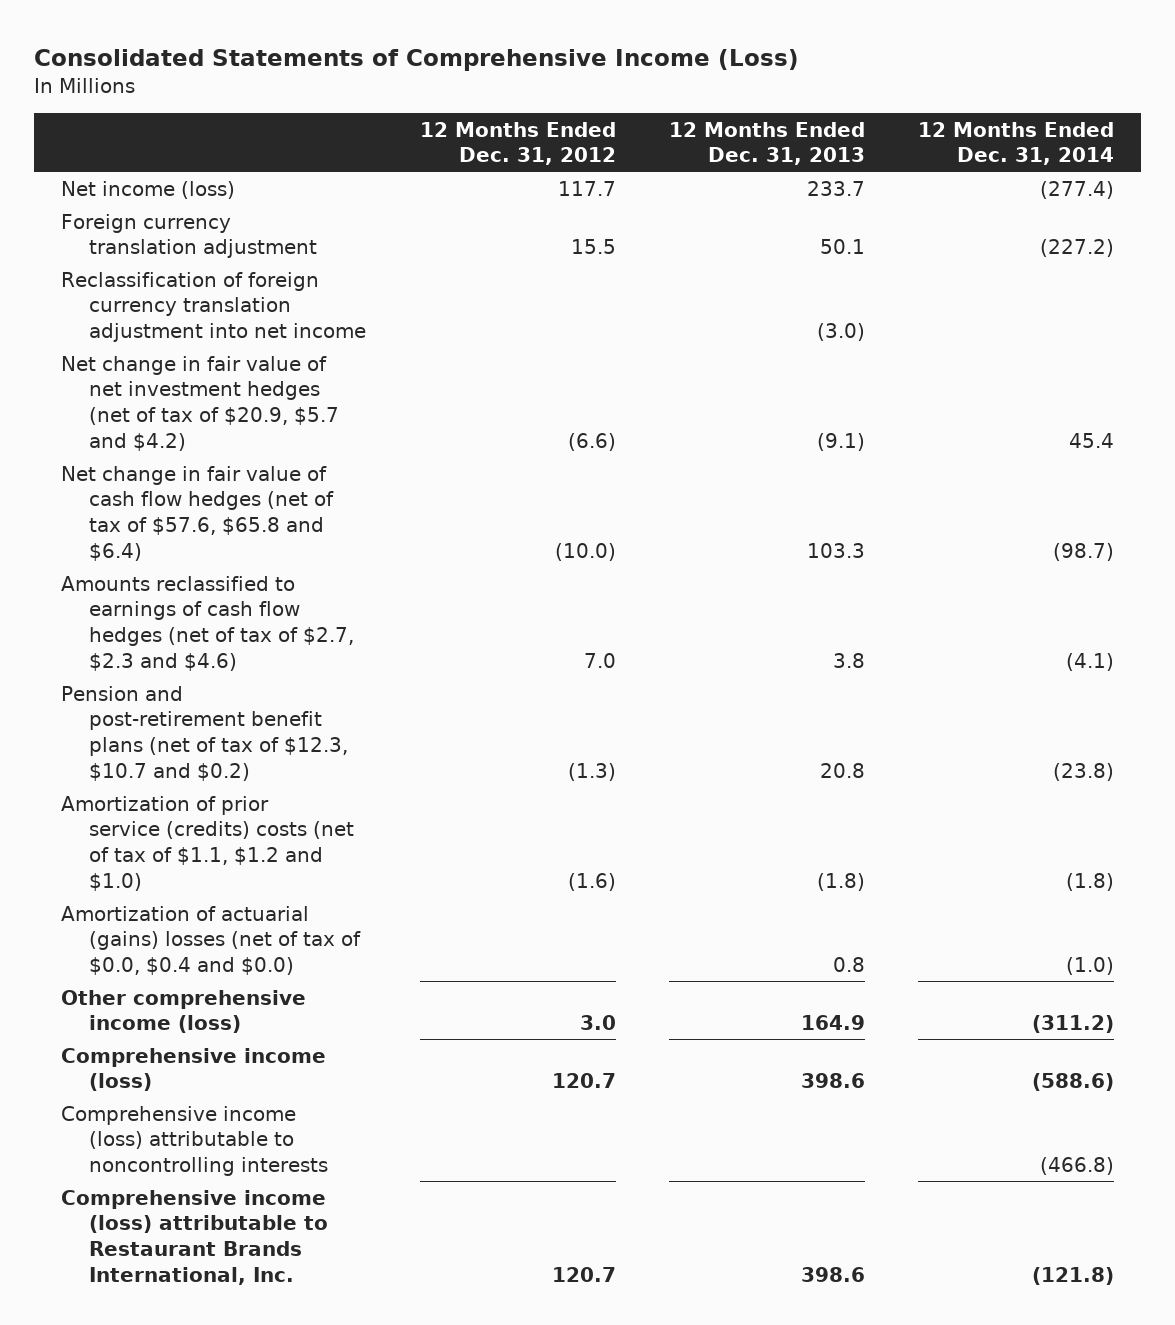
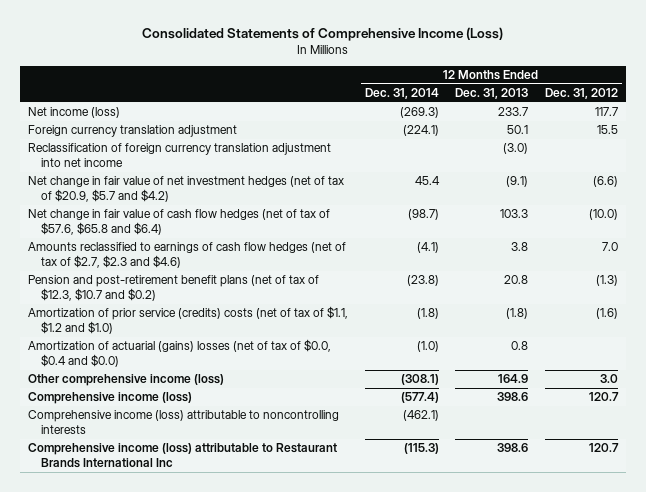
- | 12 Months Ended Dec. 31, 2012 | 12 Months Ended Dec. 31, 2013 | 12 Months Ended Dec. 31, 2014
+ | 12 Months Ended Dec. 31, 2014 | 12 Months Ended Dec. 31, 2013 | 12 Months Ended Dec. 31, 2012
- Net income (loss) | 117.7 | 233.7 | (277.4)
- Foreign currency translation adjustment | 15.5 | 50.1 | (227.2)
+ Net income (loss) | (269.3) | 233.7 | 117.7
+ Foreign currency translation adjustment | (224.1) | 50.1 | 15.5
- Other comprehensive income (loss) | 3.0 | 164.9 | (311.2)
- Comprehensive income (loss) | 120.7 | 398.6 | (588.6)
- Comprehensive income (loss) attributable to noncontrolling interests | | | (466.8)
- Comprehensive income (loss) attributable to Restaurant Brands International, Inc. | 120.7 | 398.6 | (121.8)
+ Other comprehensive income (loss) | (308.1) | 164.9 | 3.0
+ Comprehensive income (loss) | (577.4) | 398.6 | 120.7
+ Comprehensive income (loss) attributable to noncontrolling interests | (462.1) | |
+ Comprehensive income (loss) attributable to Restaurant Brands International Inc | (115.3) | 398.6 | 120.7

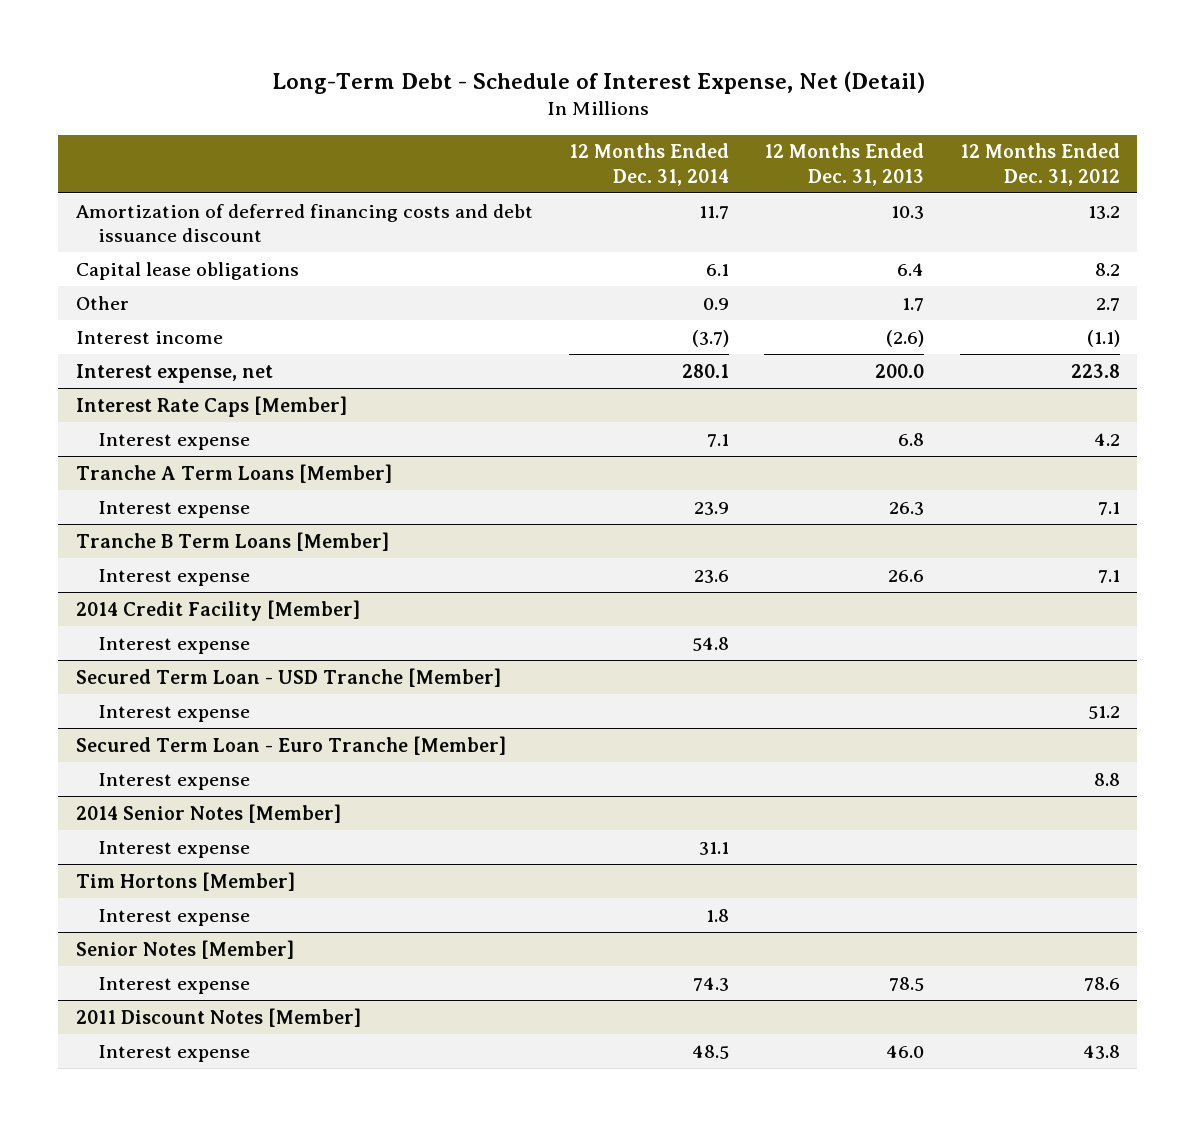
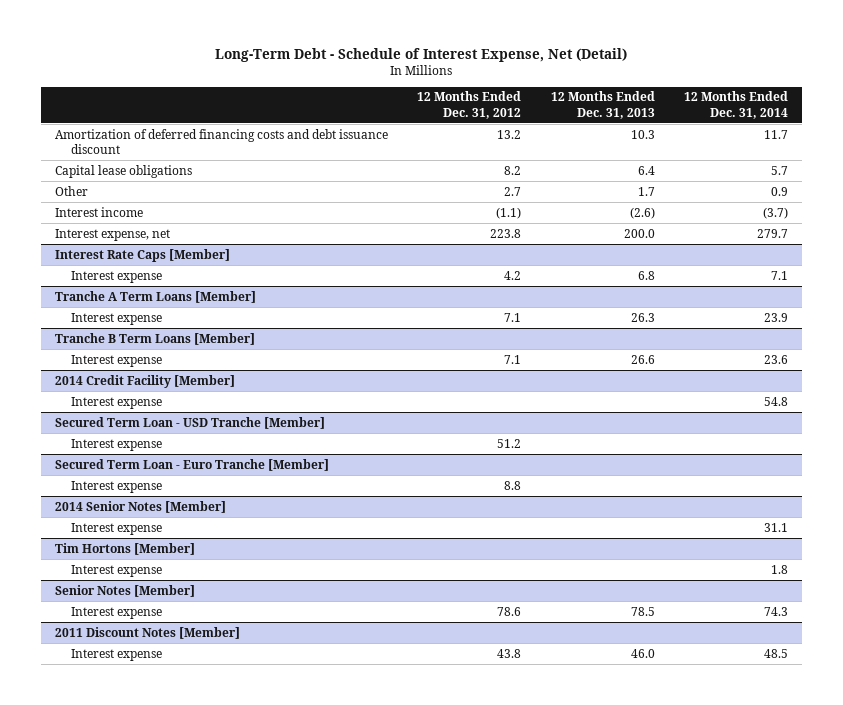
- | 12 Months Ended Dec. 31, 2014 | 12 Months Ended Dec. 31, 2013 | 12 Months Ended Dec. 31, 2012
+ | 12 Months Ended Dec. 31, 2012 | 12 Months Ended Dec. 31, 2013 | 12 Months Ended Dec. 31, 2014
- Capital lease obligations | 6.1 | 6.4 | 8.2
+ Capital lease obligations | 8.2 | 6.4 | 5.7
- Interest expense, net | 280.1 | 200.0 | 223.8
+ Interest expense, net | 223.8 | 200.0 | 279.7

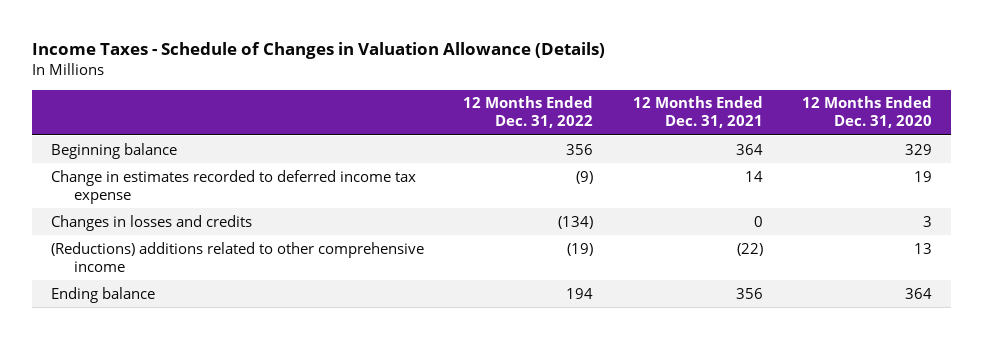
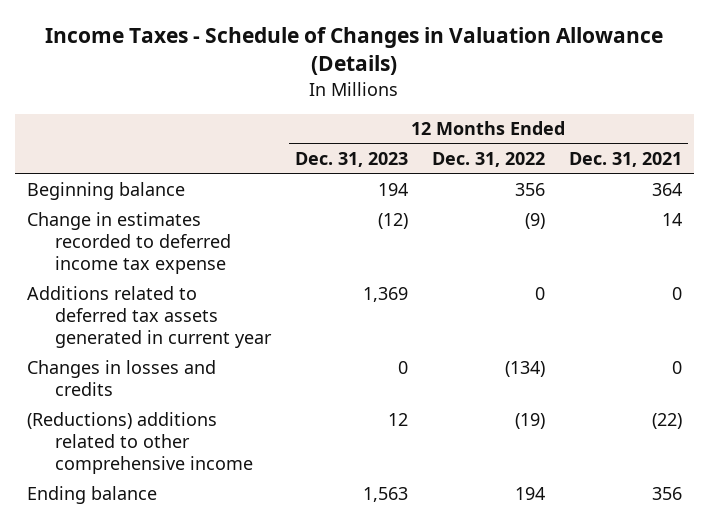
- | 12 Months Ended Dec. 31, 2022 | 12 Months Ended Dec. 31, 2021 | 12 Months Ended Dec. 31, 2020
+ | 12 Months Ended Dec. 31, 2023 | 12 Months Ended Dec. 31, 2022 | 12 Months Ended Dec. 31, 2021
+ Additions related to deferred tax assets generated in current year | 1,369 | 0 | 0

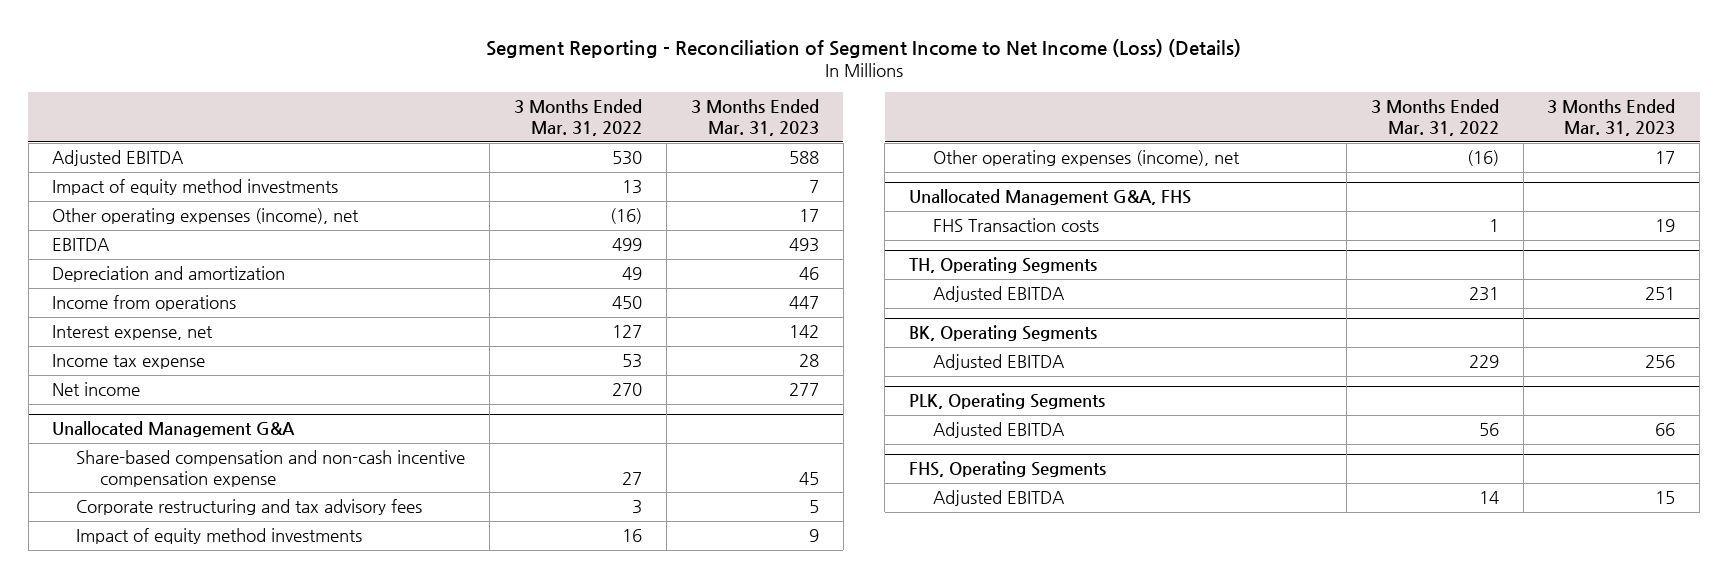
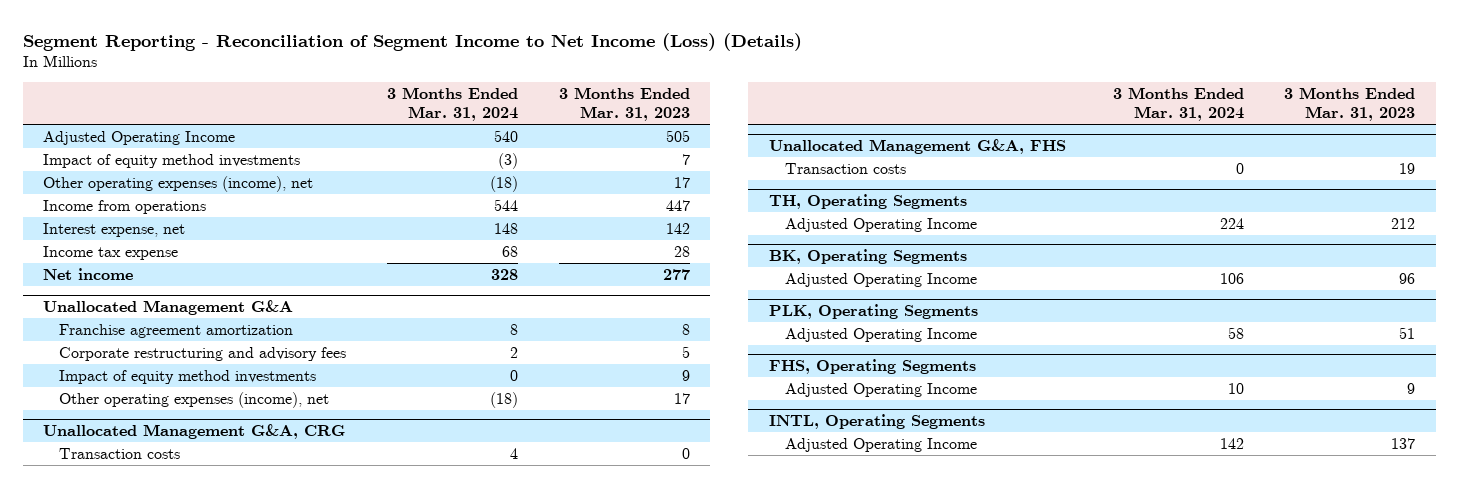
- | 3 Months Ended Mar. 31, 2022 | 3 Months Ended Mar. 31, 2023
+ | 3 Months Ended Mar. 31, 2024 | 3 Months Ended Mar. 31, 2023
- Adjusted EBITDA | 530 | 588
+ Adjusted Operating Income | 540 | 505
- EBITDA | 499 | 493
- Depreciation and amortization | 49 | 46
@ Unallocated Management G&A
- Share-based compensation and non-cash incentive compensation expense | 27 | 45
- Corporate restructuring and tax advisory fees | 3 | 5
+ Franchise agreement amortization | 8 | 8
+ Corporate restructuring and advisory fees | 2 | 5
+ Unallocated Management G&A, CRG
+ Transaction costs | 4 | 0
@ Unallocated Management G&A, FHS
- FHS Transaction costs | 1 | 19
+ Transaction costs | 0 | 19
@ TH, Operating Segments
- Adjusted EBITDA | 231 | 251
+ Adjusted Operating Income | 224 | 212
@ BK, Operating Segments
- Adjusted EBITDA | 229 | 256
+ Adjusted Operating Income | 106 | 96
@ PLK, Operating Segments
- Adjusted EBITDA | 56 | 66
+ Adjusted Operating Income | 58 | 51
@ FHS, Operating Segments
- Adjusted EBITDA | 14 | 15
+ Adjusted Operating Income | 10 | 9
+ INTL, Operating Segments
+ Adjusted Operating Income | 142 | 137

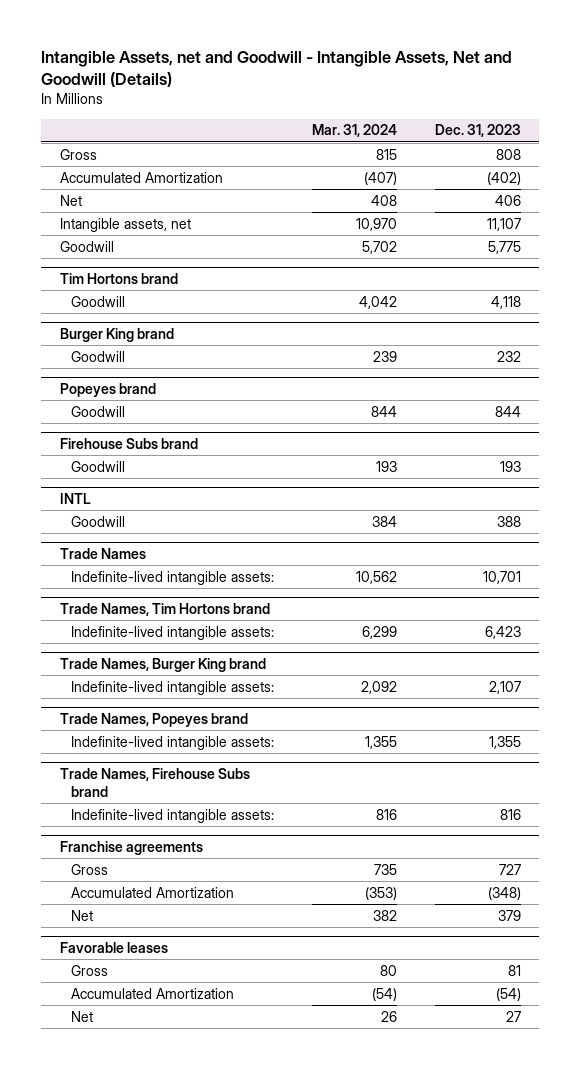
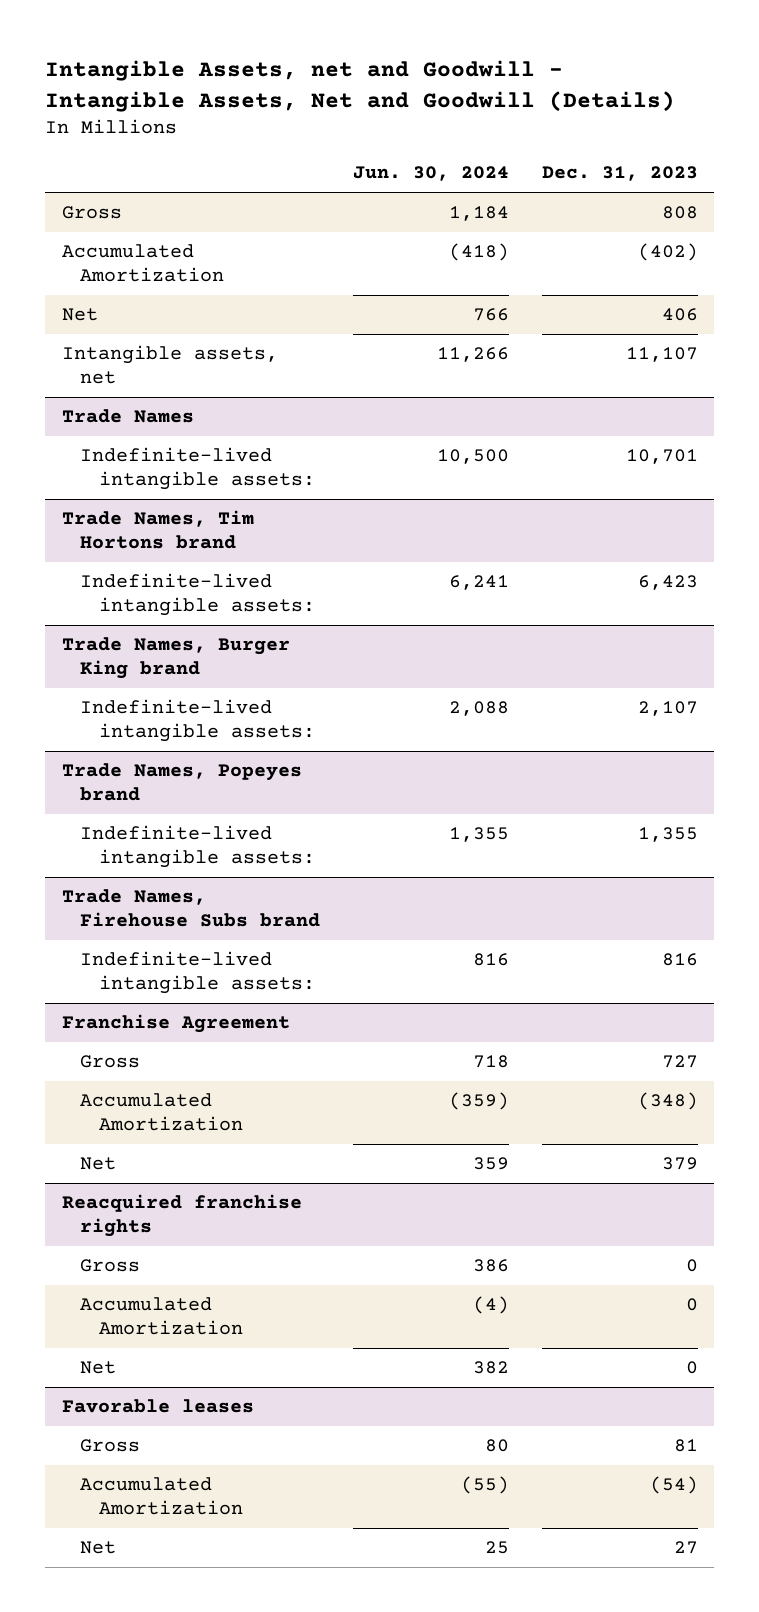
- | Mar. 31, 2024 | Dec. 31, 2023
+ | Jun. 30, 2024 | Dec. 31, 2023
- Goodwill | 5,702 | 5,775
- Tim Hortons brand
- Goodwill | 4,042 | 4,118
- Burger King brand
- Goodwill | 239 | 232
- Popeyes brand
- Goodwill | 844 | 844
- Firehouse Subs brand
- Goodwill | 193 | 193
- INTL
- Goodwill | 384 | 388
- Franchise agreements
+ Franchise Agreement
+ Reacquired franchise rights
+ Gross | 386 | 0
+ Accumulated Amortization | (4) | 0
+ Net | 382 | 0

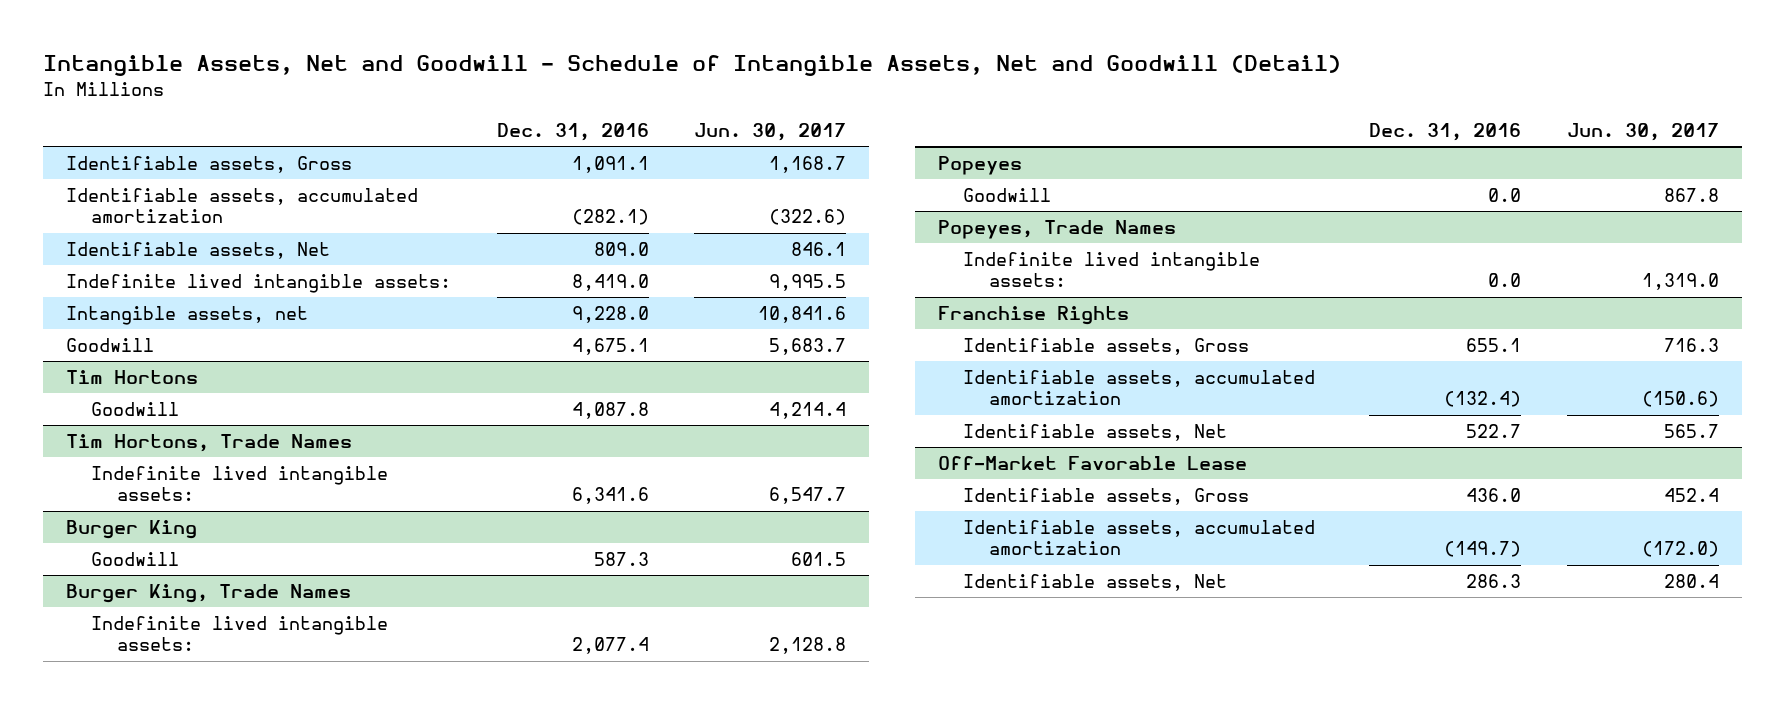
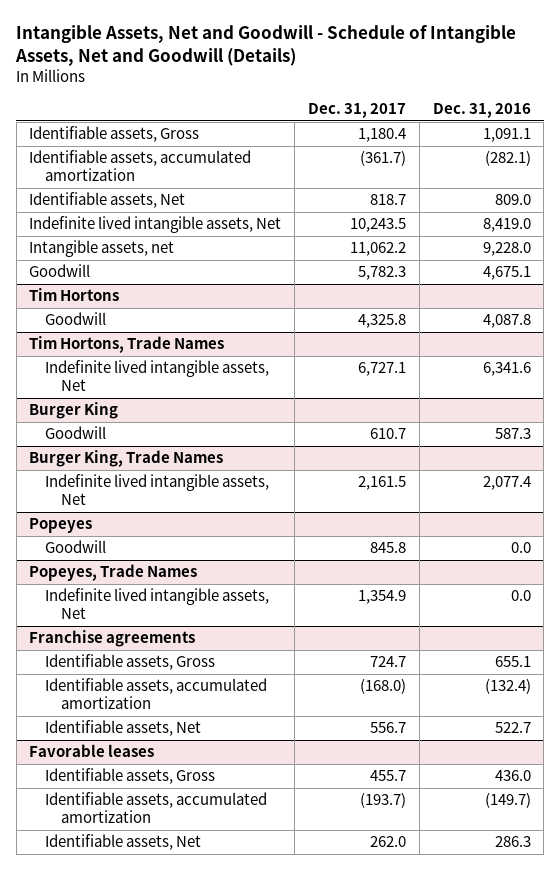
- Intangible Assets, Net and Goodwill - Schedule of Intangible Assets, Net and Goodwill (Detail)
+ Intangible Assets, Net and Goodwill - Schedule of Intangible Assets, Net and Goodwill (Details)
- | Dec. 31, 2016 | Jun. 30, 2017
+ | Dec. 31, 2017 | Dec. 31, 2016
- Indefinite lived intangible assets: | 8,419.0 | 9,995.5
+ Indefinite lived intangible assets, Net | 10,243.5 | 8,419.0
@ Tim Hortons, Trade Names
- Indefinite lived intangible assets: | 6,341.6 | 6,547.7
+ Indefinite lived intangible assets, Net | 6,727.1 | 6,341.6
@ Burger King, Trade Names
- Indefinite lived intangible assets: | 2,077.4 | 2,128.8
+ Indefinite lived intangible assets, Net | 2,161.5 | 2,077.4
@ Popeyes, Trade Names
- Indefinite lived intangible assets: | 0.0 | 1,319.0
- Franchise Rights
@ Popeyes, Trade Names
+ Indefinite lived intangible assets, Net | 1,354.9 | 0.0
+ Franchise agreements
- Off-Market Favorable Lease
+ Favorable leases

